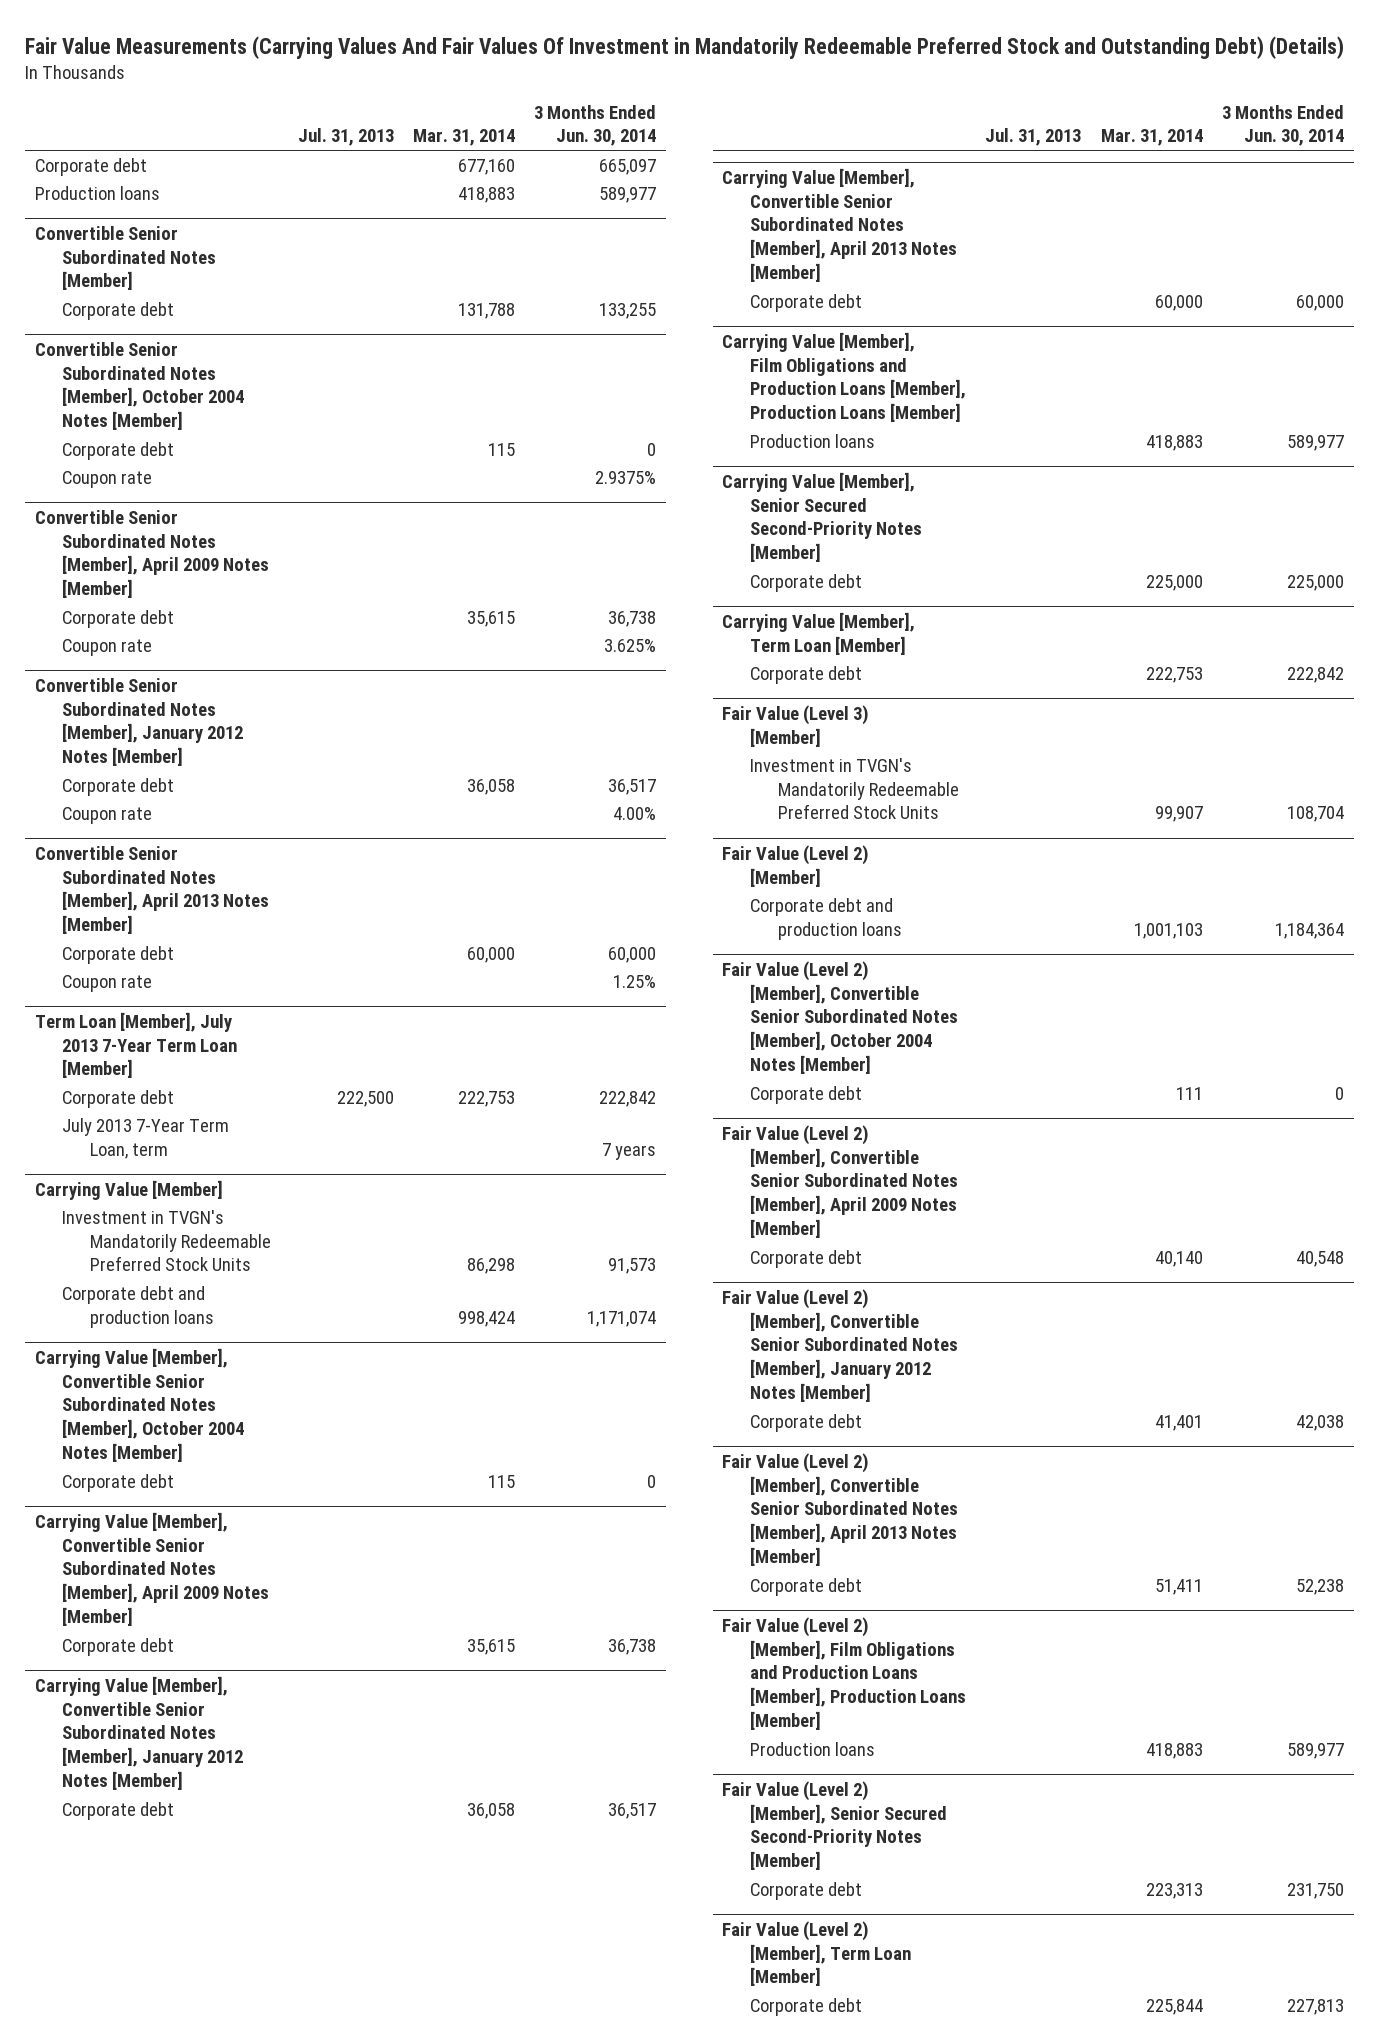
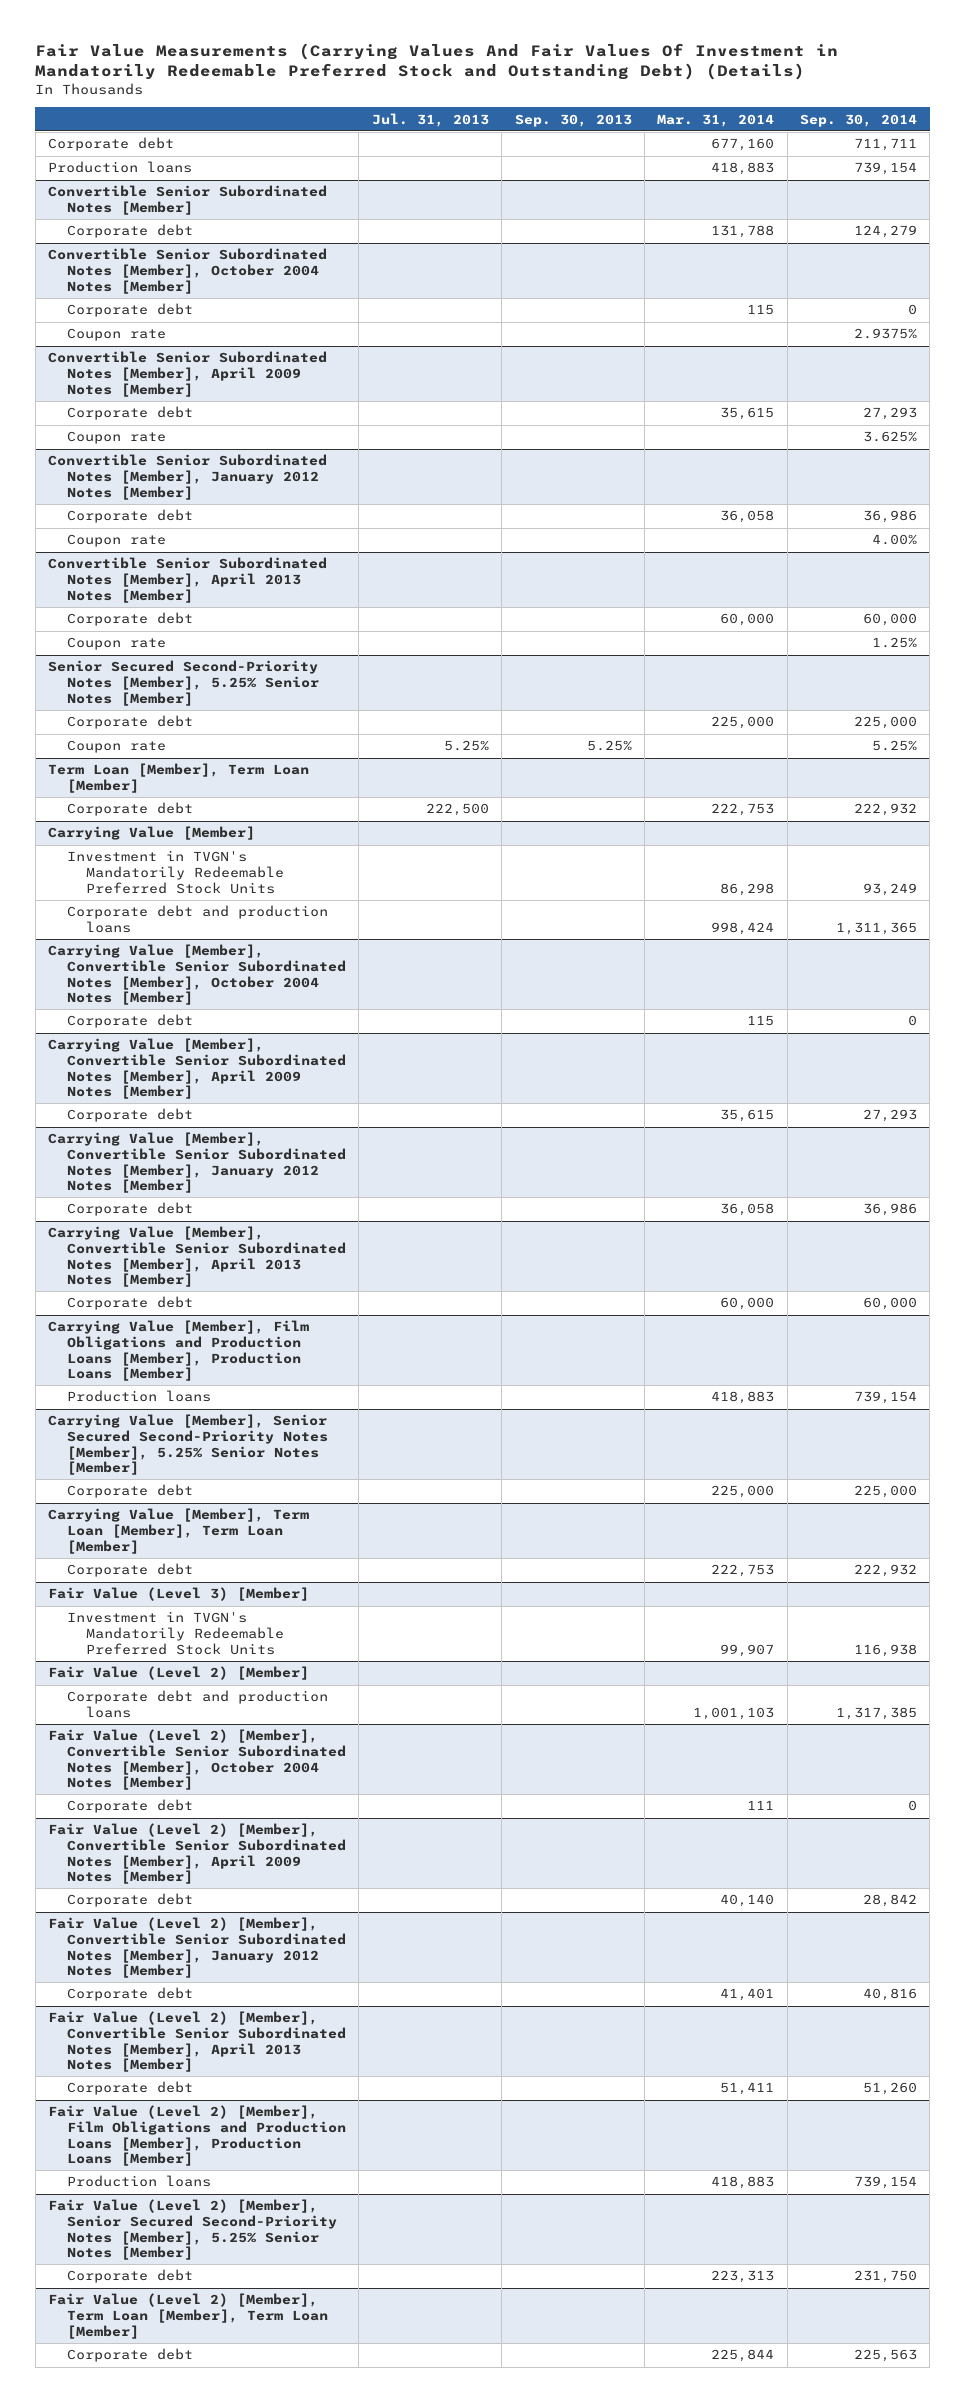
- | Jul. 31, 2013 | Mar. 31, 2014 | 3 Months Ended Jun. 30, 2014
+ | Jul. 31, 2013 | Sep. 30, 2013 | Mar. 31, 2014 | Sep. 30, 2014
- Term Loan [Member], July 2013 7-Year Term Loan [Member]
+ Senior Secured Second-Priority Notes [Member], 5.25% Senior Notes [Member]
+ Corporate debt | | | 225,000 | 225,000
+ Coupon rate | 5.25% | 5.25% | | 5.25%
+ Term Loan [Member], Term Loan [Member]
- July 2013 7-Year Term Loan, term | | | 7 years
- Carrying Value [Member], Senior Secured Second-Priority Notes [Member]
+ Carrying Value [Member], Senior Secured Second-Priority Notes [Member], 5.25% Senior Notes [Member]
- Carrying Value [Member], Term Loan [Member]
+ Carrying Value [Member], Term Loan [Member], Term Loan [Member]
- Fair Value (Level 2) [Member], Senior Secured Second-Priority Notes [Member]
+ Fair Value (Level 2) [Member], Senior Secured Second-Priority Notes [Member], 5.25% Senior Notes [Member]
- Fair Value (Level 2) [Member], Term Loan [Member]
+ Fair Value (Level 2) [Member], Term Loan [Member], Term Loan [Member]

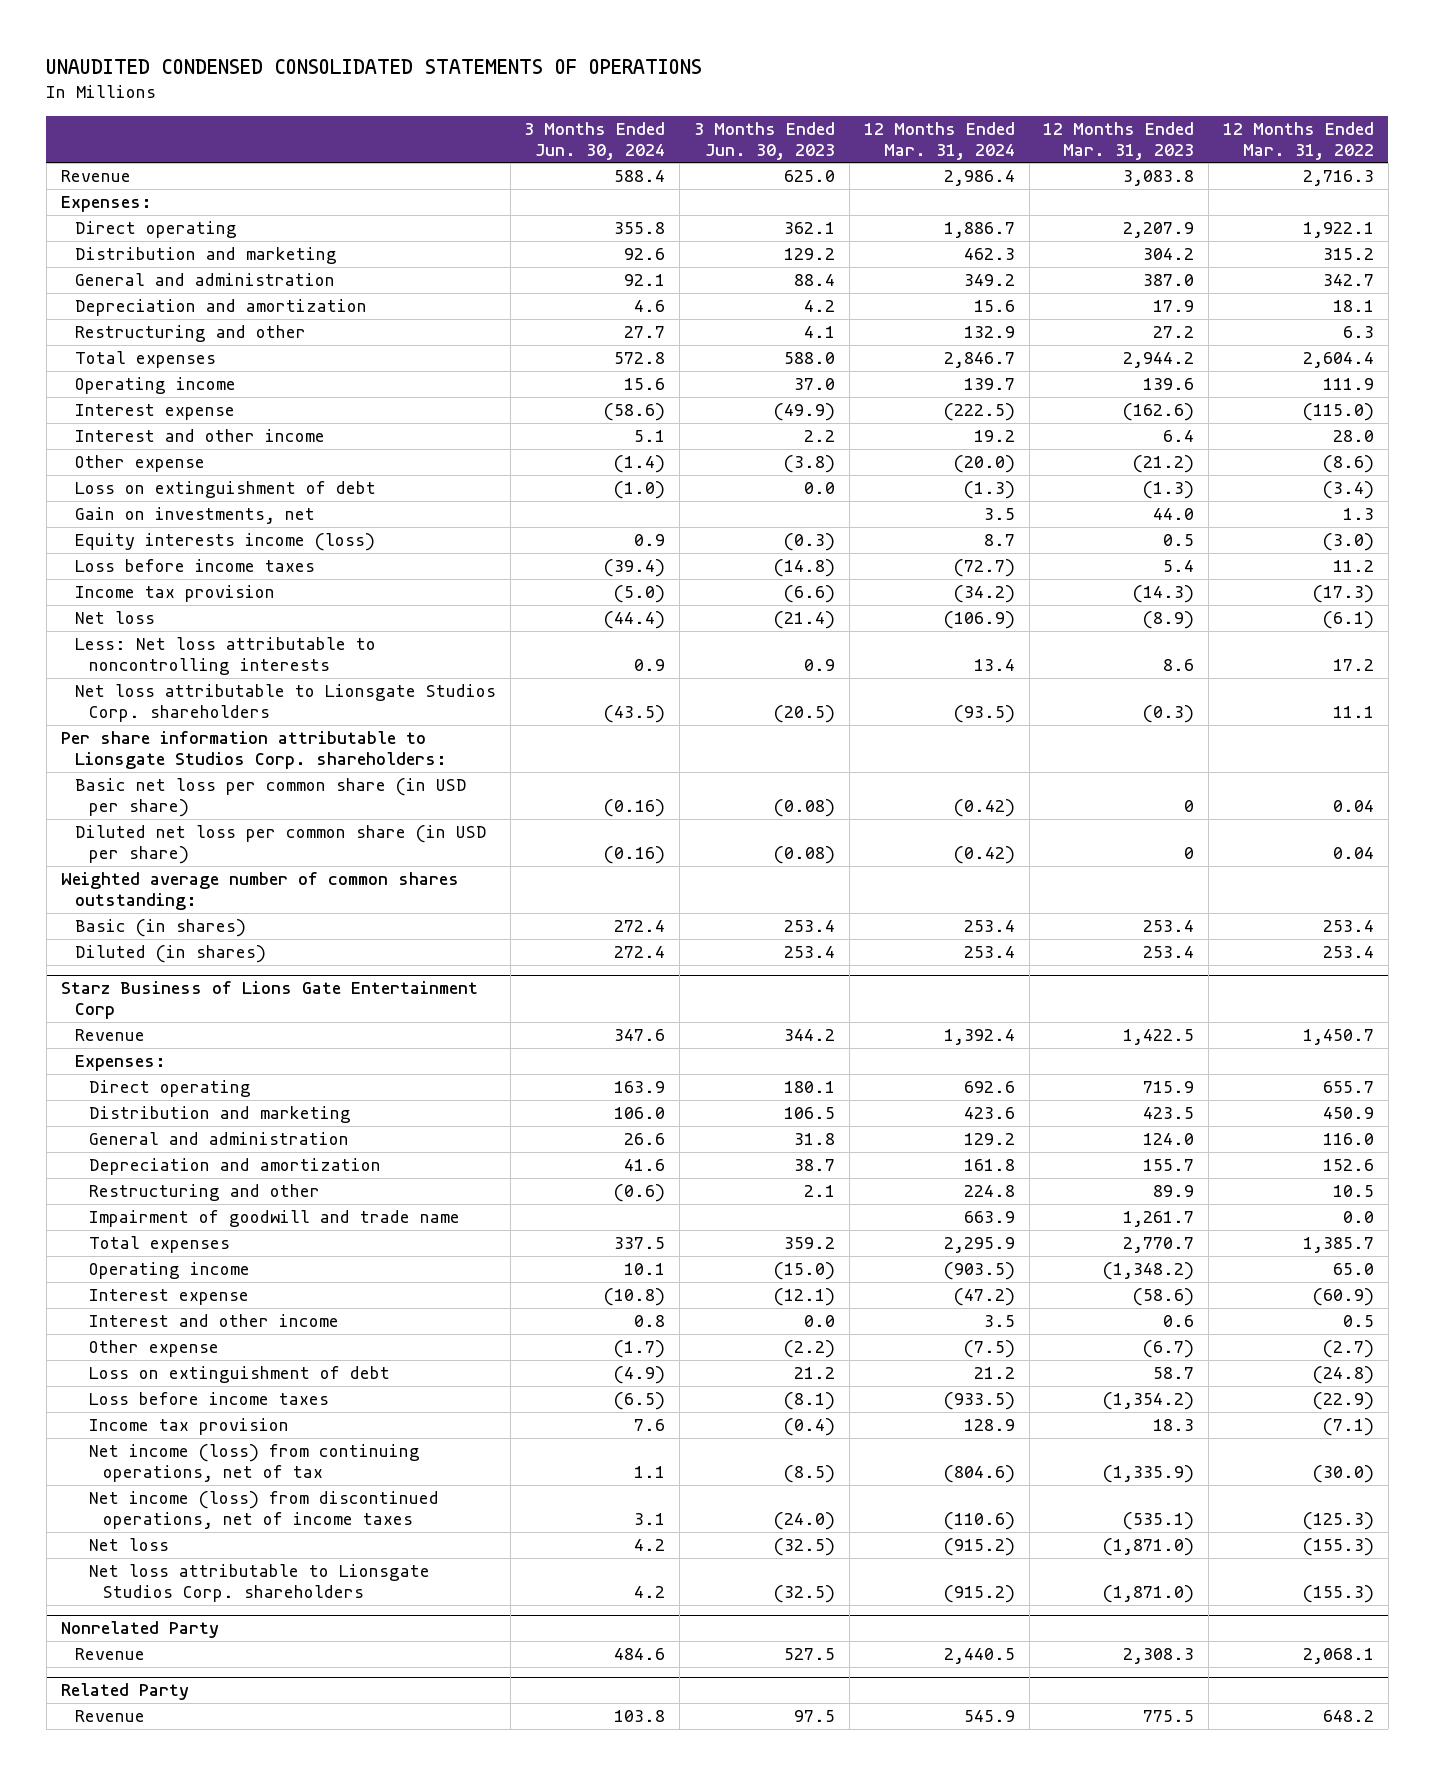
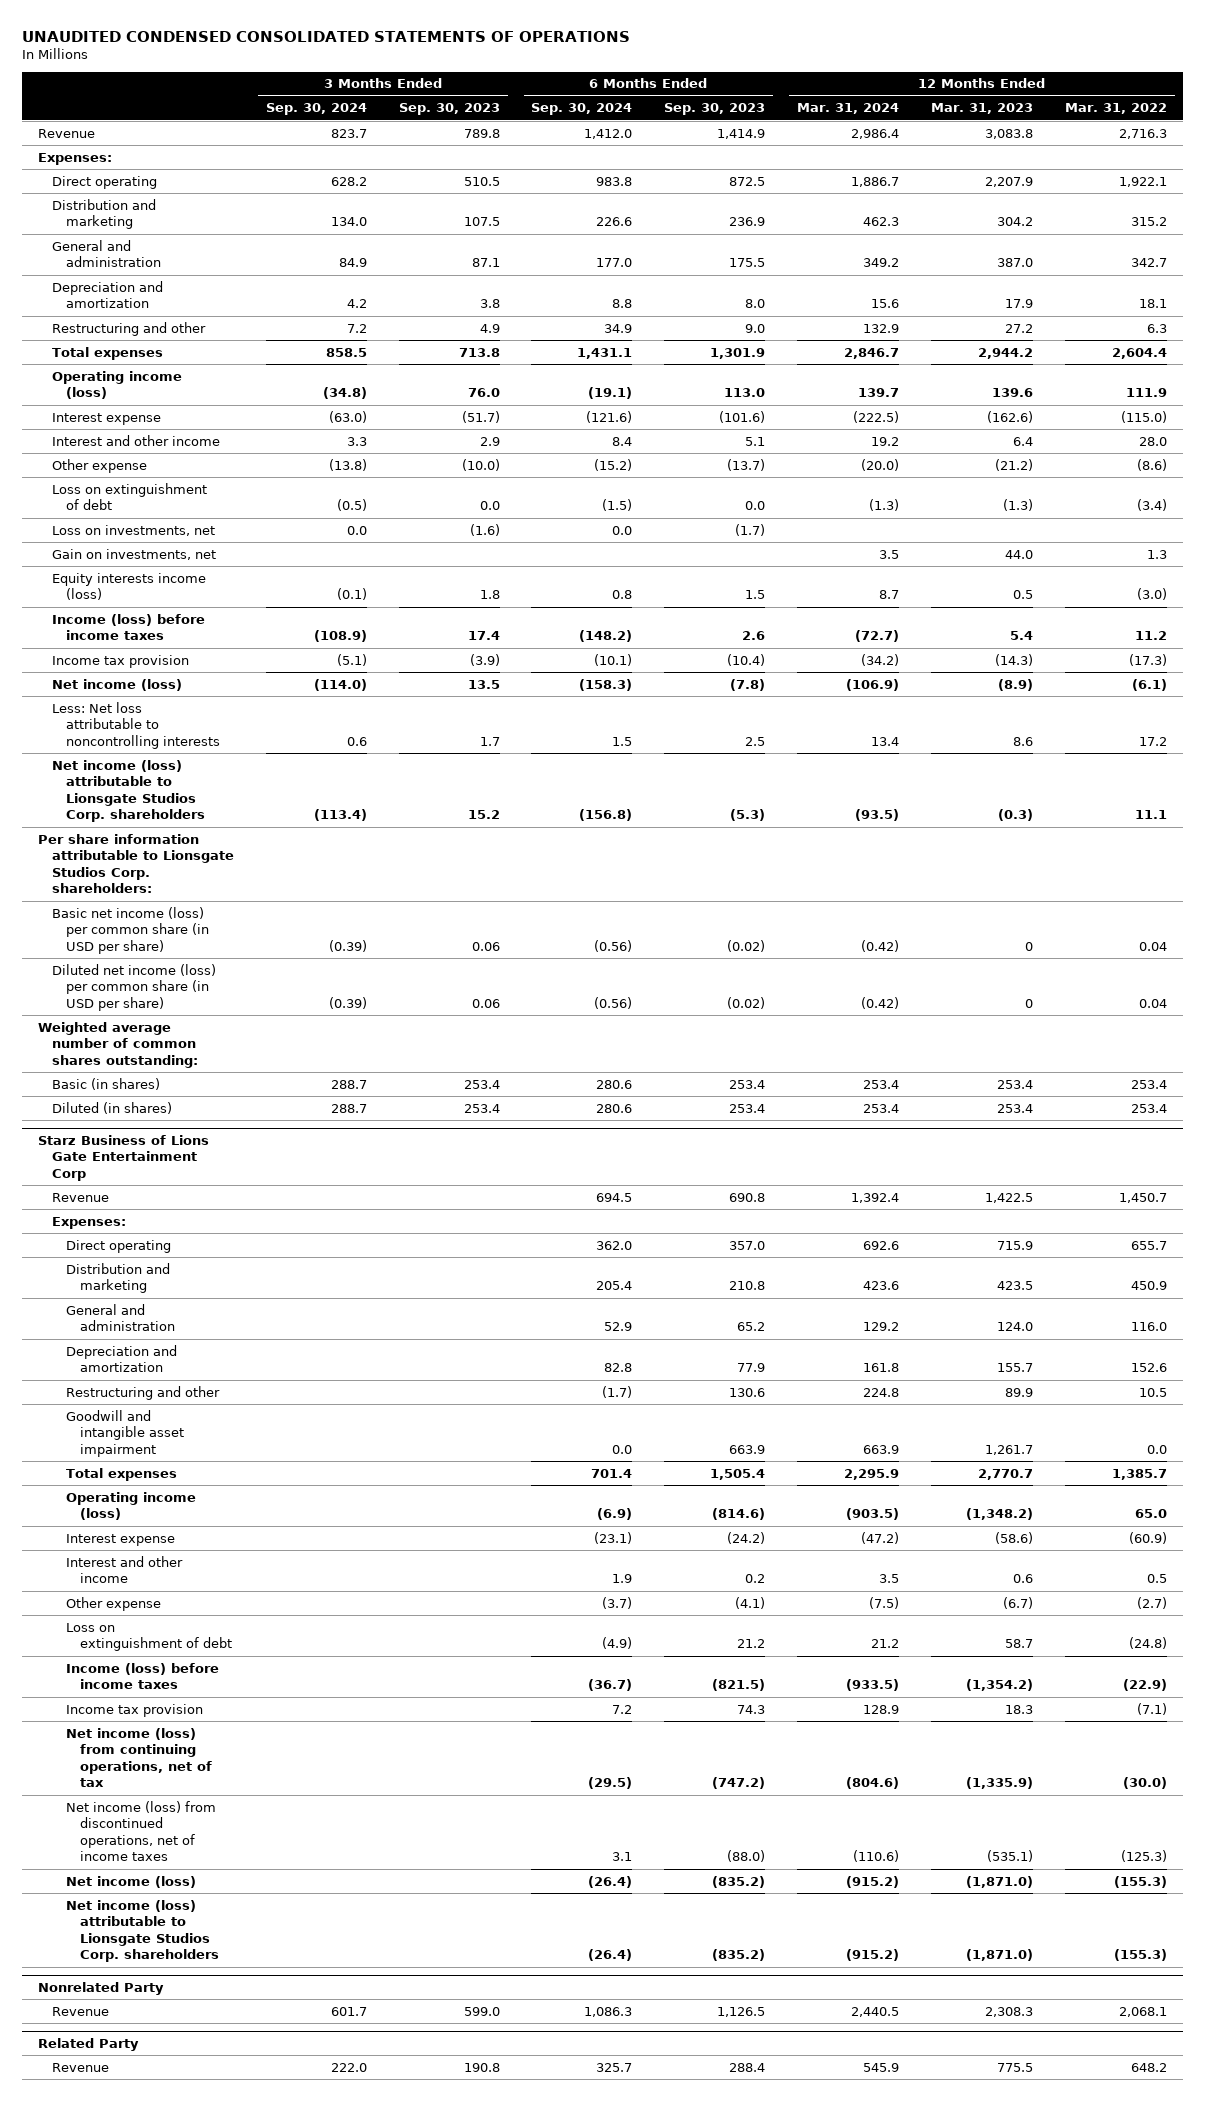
- | 3 Months Ended Jun. 30, 2024 | 3 Months Ended Jun. 30, 2023 | 12 Months Ended Mar. 31, 2024 | 12 Months Ended Mar. 31, 2023 | 12 Months Ended Mar. 31, 2022
+ | 3 Months Ended Sep. 30, 2024 | 3 Months Ended Sep. 30, 2023 | 6 Months Ended Sep. 30, 2024 | 6 Months Ended Sep. 30, 2023 | 12 Months Ended Mar. 31, 2024 | 12 Months Ended Mar. 31, 2023 | 12 Months Ended Mar. 31, 2022
- Operating income | 15.6 | 37.0 | 139.7 | 139.6 | 111.9
+ Operating income (loss) | (34.8) | 76.0 | (19.1) | 113.0 | 139.7 | 139.6 | 111.9
+ Loss on investments, net | 0.0 | (1.6) | 0.0 | (1.7) | | |
- Loss before income taxes | (39.4) | (14.8) | (72.7) | 5.4 | 11.2
+ Income (loss) before income taxes | (108.9) | 17.4 | (148.2) | 2.6 | (72.7) | 5.4 | 11.2
- Net loss | (44.4) | (21.4) | (106.9) | (8.9) | (6.1)
+ Net income (loss) | (114.0) | 13.5 | (158.3) | (7.8) | (106.9) | (8.9) | (6.1)
- Net loss attributable to Lionsgate Studios Corp. shareholders | (43.5) | (20.5) | (93.5) | (0.3) | 11.1
+ Net income (loss) attributable to Lionsgate Studios Corp. shareholders | (113.4) | 15.2 | (156.8) | (5.3) | (93.5) | (0.3) | 11.1
- Basic net loss per common share (in USD per share) | (0.16) | (0.08) | (0.42) | 0 | 0.04
- Diluted net loss per common share (in USD per share) | (0.16) | (0.08) | (0.42) | 0 | 0.04
+ Basic net income (loss) per common share (in USD per share) | (0.39) | 0.06 | (0.56) | (0.02) | (0.42) | 0 | 0.04
+ Diluted net income (loss) per common share (in USD per share) | (0.39) | 0.06 | (0.56) | (0.02) | (0.42) | 0 | 0.04
@ Starz Business of Lions Gate Entertainment Corp
- Impairment of goodwill and trade name | | | 663.9 | 1,261.7 | 0.0
+ Goodwill and intangible asset impairment | | | 0.0 | 663.9 | 663.9 | 1,261.7 | 0.0
- Operating income | 10.1 | (15.0) | (903.5) | (1,348.2) | 65.0
+ Operating income (loss) | | | (6.9) | (814.6) | (903.5) | (1,348.2) | 65.0
- Loss before income taxes | (6.5) | (8.1) | (933.5) | (1,354.2) | (22.9)
+ Income (loss) before income taxes | | | (36.7) | (821.5) | (933.5) | (1,354.2) | (22.9)
- Net loss | 4.2 | (32.5) | (915.2) | (1,871.0) | (155.3)
- Net loss attributable to Lionsgate Studios Corp. shareholders | 4.2 | (32.5) | (915.2) | (1,871.0) | (155.3)
+ Net income (loss) | | | (26.4) | (835.2) | (915.2) | (1,871.0) | (155.3)
+ Net income (loss) attributable to Lionsgate Studios Corp. shareholders | | | (26.4) | (835.2) | (915.2) | (1,871.0) | (155.3)

